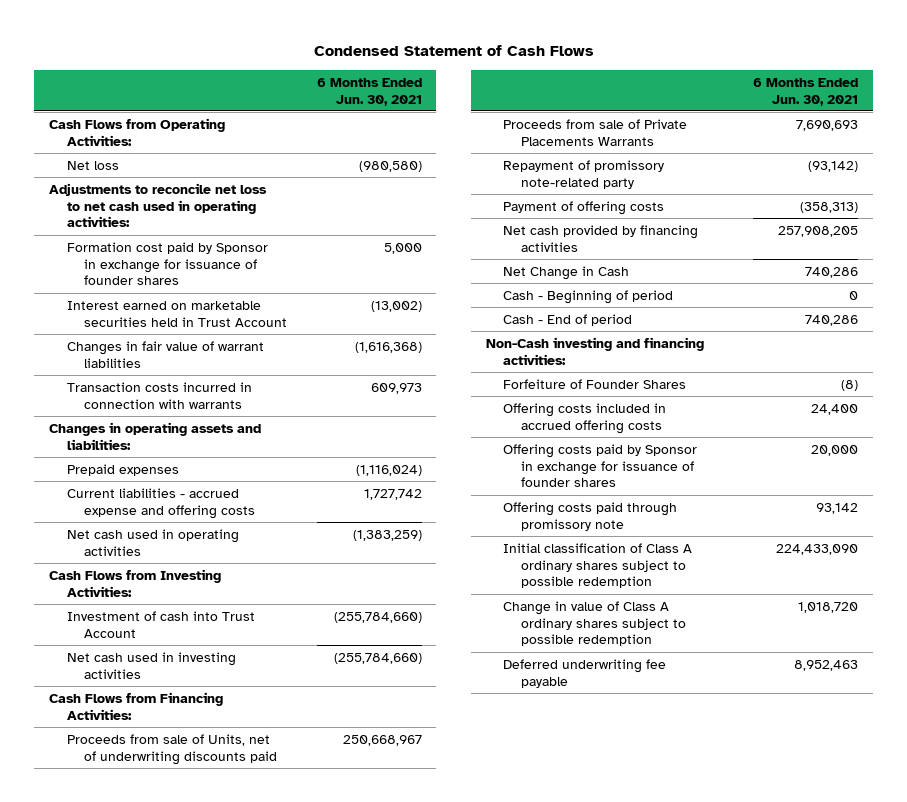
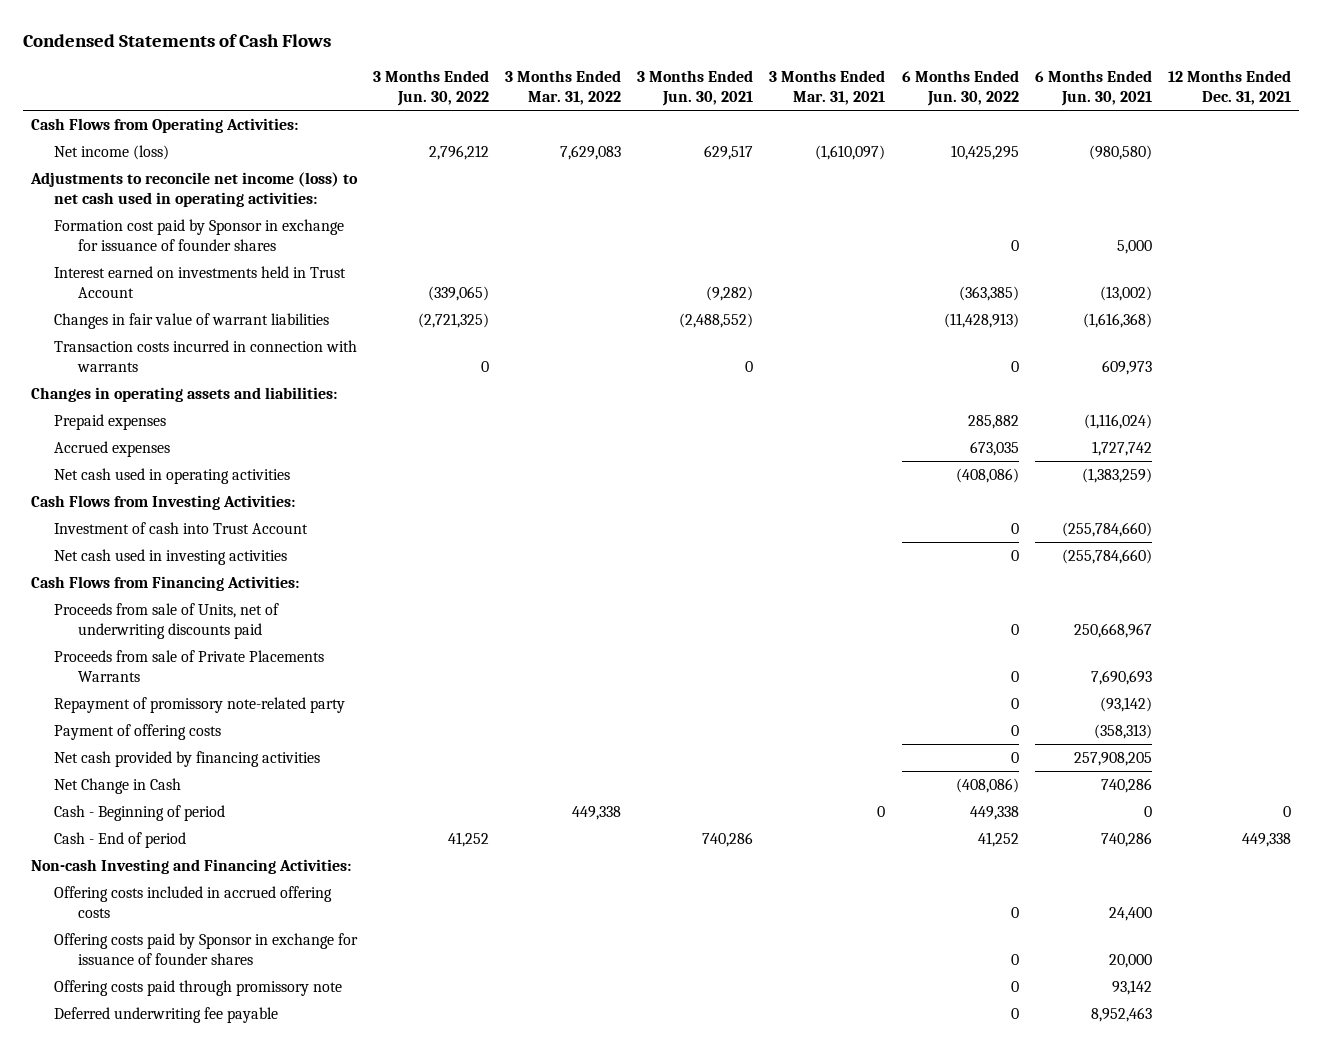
- Condensed Statement of Cash Flows
+ Condensed Statements of Cash Flows
- | 6 Months Ended Jun. 30, 2021
+ | 3 Months Ended Jun. 30, 2022 | 3 Months Ended Mar. 31, 2022 | 3 Months Ended Jun. 30, 2021 | 3 Months Ended Mar. 31, 2021 | 6 Months Ended Jun. 30, 2022 | 6 Months Ended Jun. 30, 2021 | 12 Months Ended Dec. 31, 2021
- Net loss | (980,580)
- Adjustments to reconcile net loss to net cash used in operating activities:
+ Net income (loss) | 2,796,212 | 7,629,083 | 629,517 | (1,610,097) | 10,425,295 | (980,580) |
+ Adjustments to reconcile net income (loss) to net cash used in operating activities:
- Interest earned on marketable securities held in Trust Account | (13,002)
+ Interest earned on investments held in Trust Account | (339,065) | | (9,282) | | (363,385) | (13,002) |
- Current liabilities - accrued expense and offering costs | 1,727,742
+ Accrued expenses | | | | | 673,035 | 1,727,742 |
- Non-Cash investing and financing activities:
- Forfeiture of Founder Shares | (8)
+ Non-cash Investing and Financing Activities:
- Initial classification of Class A ordinary shares subject to possible redemption | 224,433,090
- Change in value of Class A ordinary shares subject to possible redemption | 1,018,720

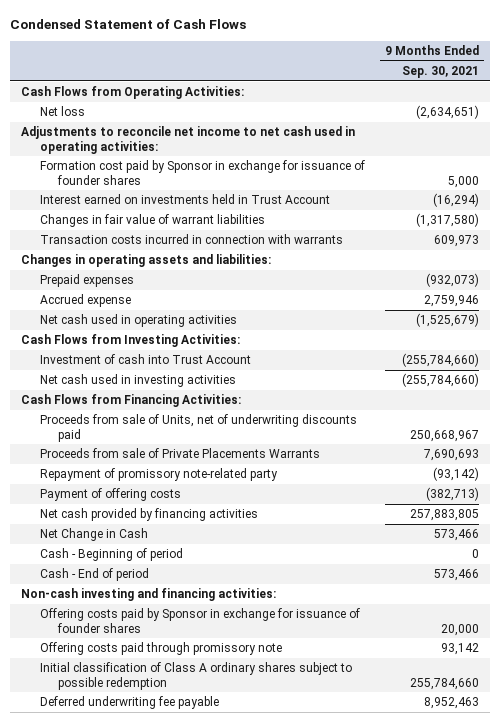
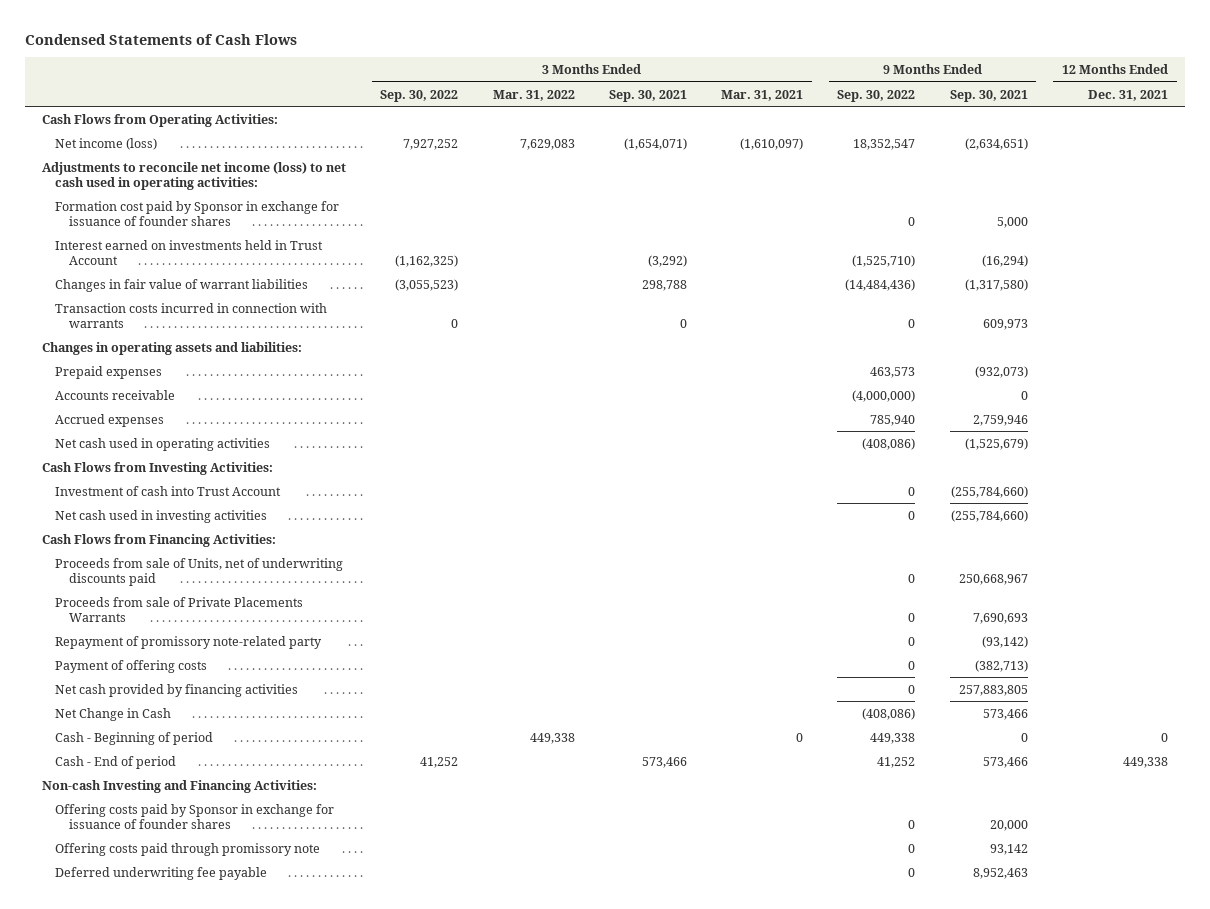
- Condensed Statement of Cash Flows
+ Condensed Statements of Cash Flows
- | 9 Months Ended Sep. 30, 2021
+ | 3 Months Ended Sep. 30, 2022 | 3 Months Ended Mar. 31, 2022 | 3 Months Ended Sep. 30, 2021 | 3 Months Ended Mar. 31, 2021 | 9 Months Ended Sep. 30, 2022 | 9 Months Ended Sep. 30, 2021 | 12 Months Ended Dec. 31, 2021
- Net loss | (2,634,651)
- Adjustments to reconcile net income to net cash used in operating activities:
+ Net income (loss) | 7,927,252 | 7,629,083 | (1,654,071) | (1,610,097) | 18,352,547 | (2,634,651) |
+ Adjustments to reconcile net income (loss) to net cash used in operating activities:
- Accrued expense | 2,759,946
+ Accounts receivable | | | | | (4,000,000) | 0 |
+ Accrued expenses | | | | | 785,940 | 2,759,946 |
- Non-cash investing and financing activities:
+ Non-cash Investing and Financing Activities:
- Initial classification of Class A ordinary shares subject to possible redemption | 255,784,660

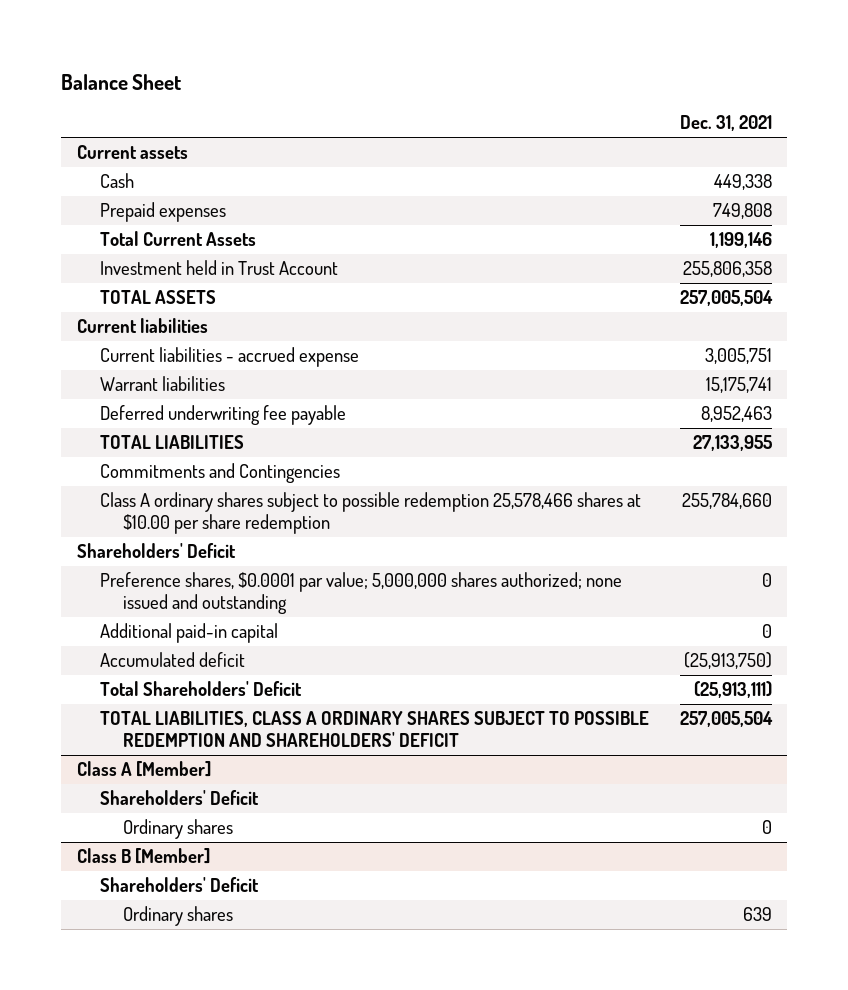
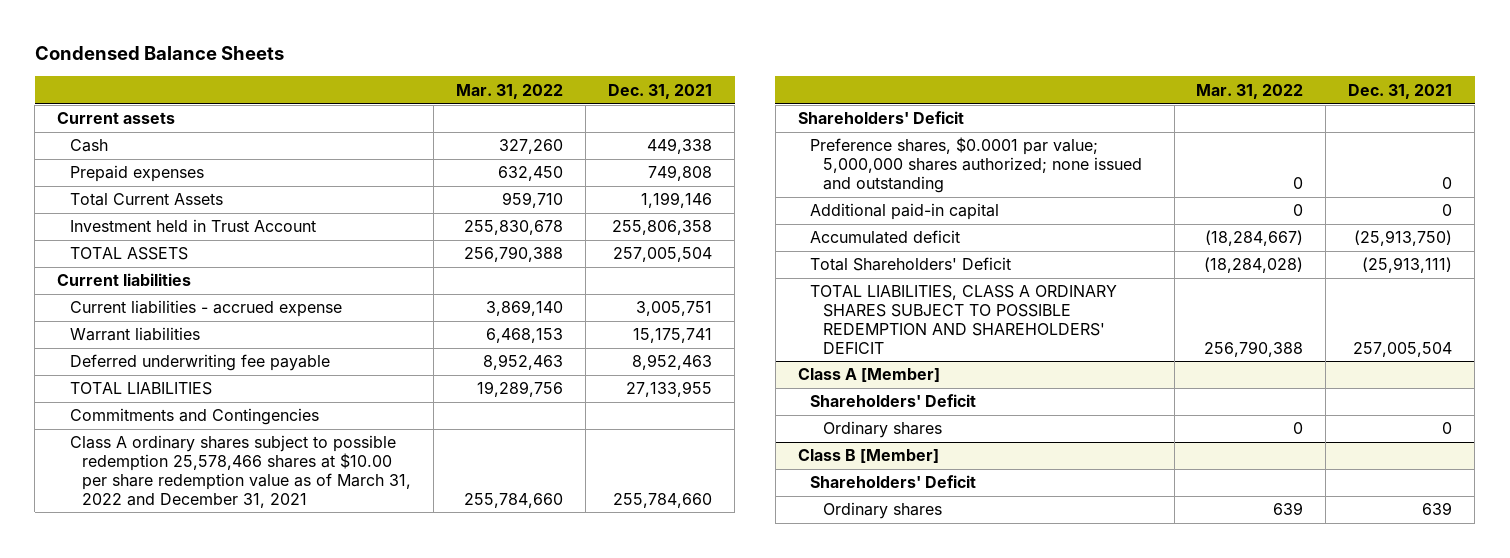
- Balance Sheet
+ Condensed Balance Sheets
- | Dec. 31, 2021
+ | Mar. 31, 2022 | Dec. 31, 2021
- Class A ordinary shares subject to possible redemption 25,578,466 shares at $10.00 per share redemption | 255,784,660
+ Class A ordinary shares subject to possible redemption 25,578,466 shares at $10.00 per share redemption value as of March 31, 2022 and December 31, 2021 | 255,784,660 | 255,784,660

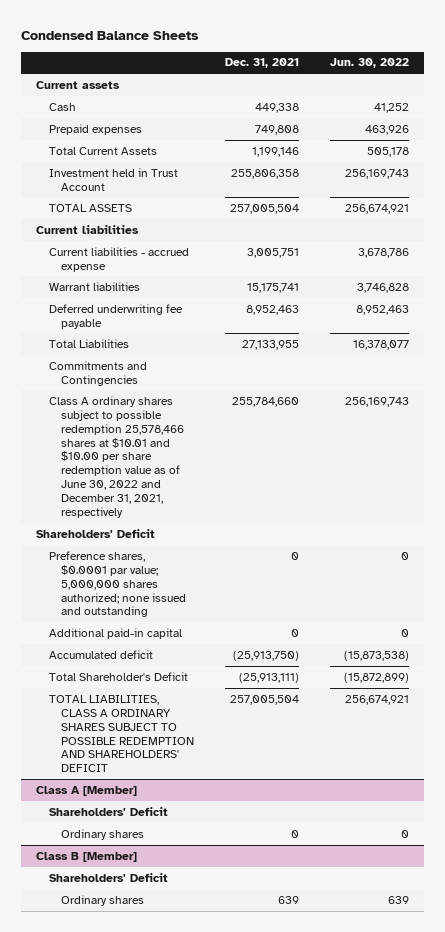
- | Mar. 31, 2022 | Dec. 31, 2021
+ | Dec. 31, 2021 | Jun. 30, 2022
- TOTAL LIABILITIES | 19,289,756 | 27,133,955
+ Total Liabilities | 27,133,955 | 16,378,077
- Class A ordinary shares subject to possible redemption 25,578,466 shares at $10.00 per share redemption value as of March 31, 2022 and December 31, 2021 | 255,784,660 | 255,784,660
+ Class A ordinary shares subject to possible redemption 25,578,466 shares at $10.01 and $10.00 per share redemption value as of June 30, 2022 and December 31, 2021, respectively | 255,784,660 | 256,169,743
- Total Shareholders' Deficit | (18,284,028) | (25,913,111)
+ Total Shareholder's Deficit | (25,913,111) | (15,872,899)

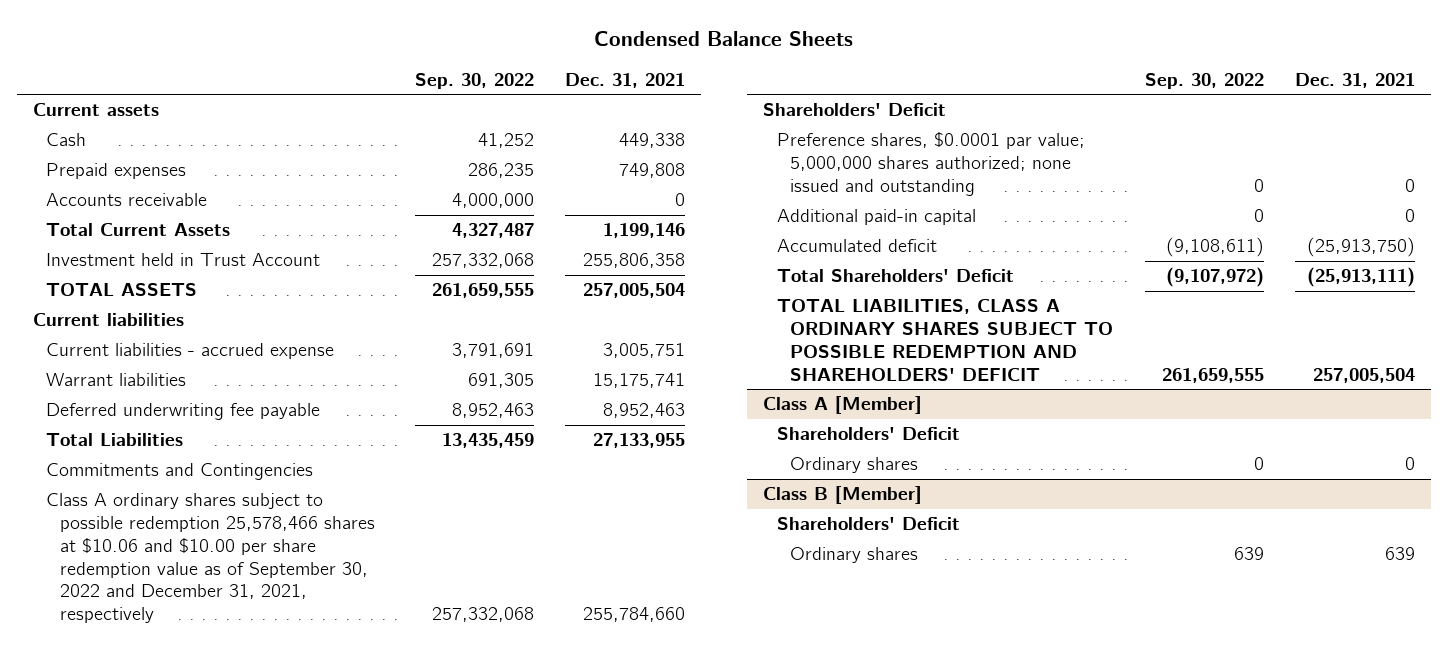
- | Dec. 31, 2021 | Jun. 30, 2022
+ | Sep. 30, 2022 | Dec. 31, 2021
+ Accounts receivable | 4,000,000 | 0
- Class A ordinary shares subject to possible redemption 25,578,466 shares at $10.01 and $10.00 per share redemption value as of June 30, 2022 and December 31, 2021, respectively | 255,784,660 | 256,169,743
+ Class A ordinary shares subject to possible redemption 25,578,466 shares at $10.06 and $10.00 per share redemption value as of September 30, 2022 and December 31, 2021, respectively | 257,332,068 | 255,784,660
- Total Shareholder's Deficit | (25,913,111) | (15,872,899)
+ Total Shareholders' Deficit | (9,107,972) | (25,913,111)

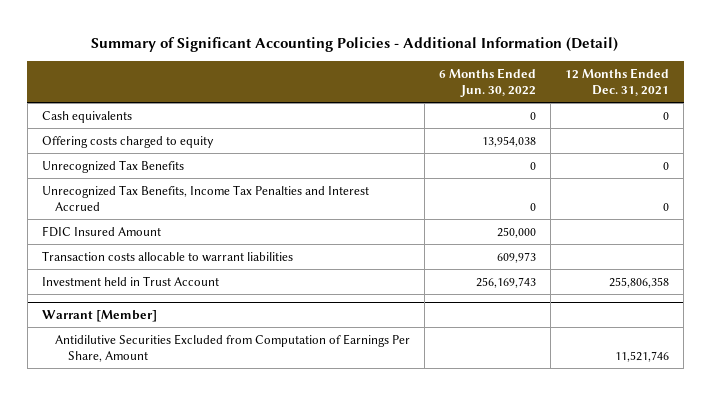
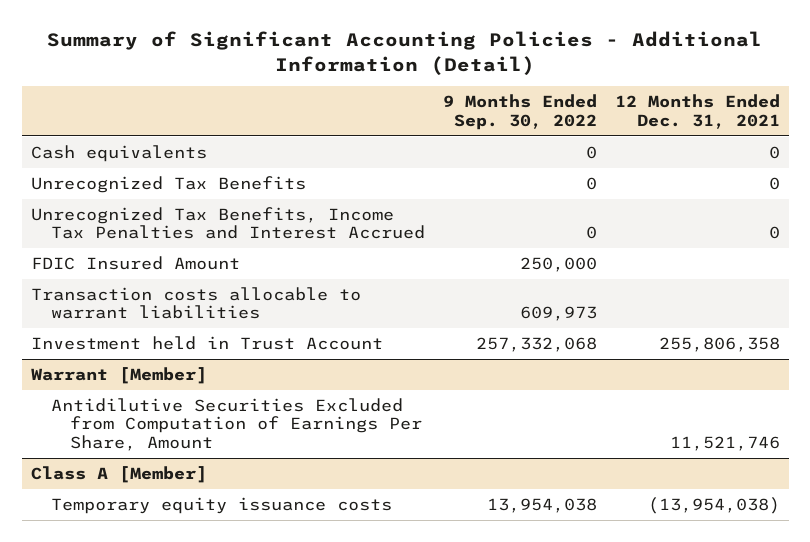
- | 6 Months Ended Jun. 30, 2022 | 12 Months Ended Dec. 31, 2021
+ | 9 Months Ended Sep. 30, 2022 | 12 Months Ended Dec. 31, 2021
- Offering costs charged to equity | 13,954,038 |
+ Class A [Member]
+ Temporary equity issuance costs | 13,954,038 | (13,954,038)

